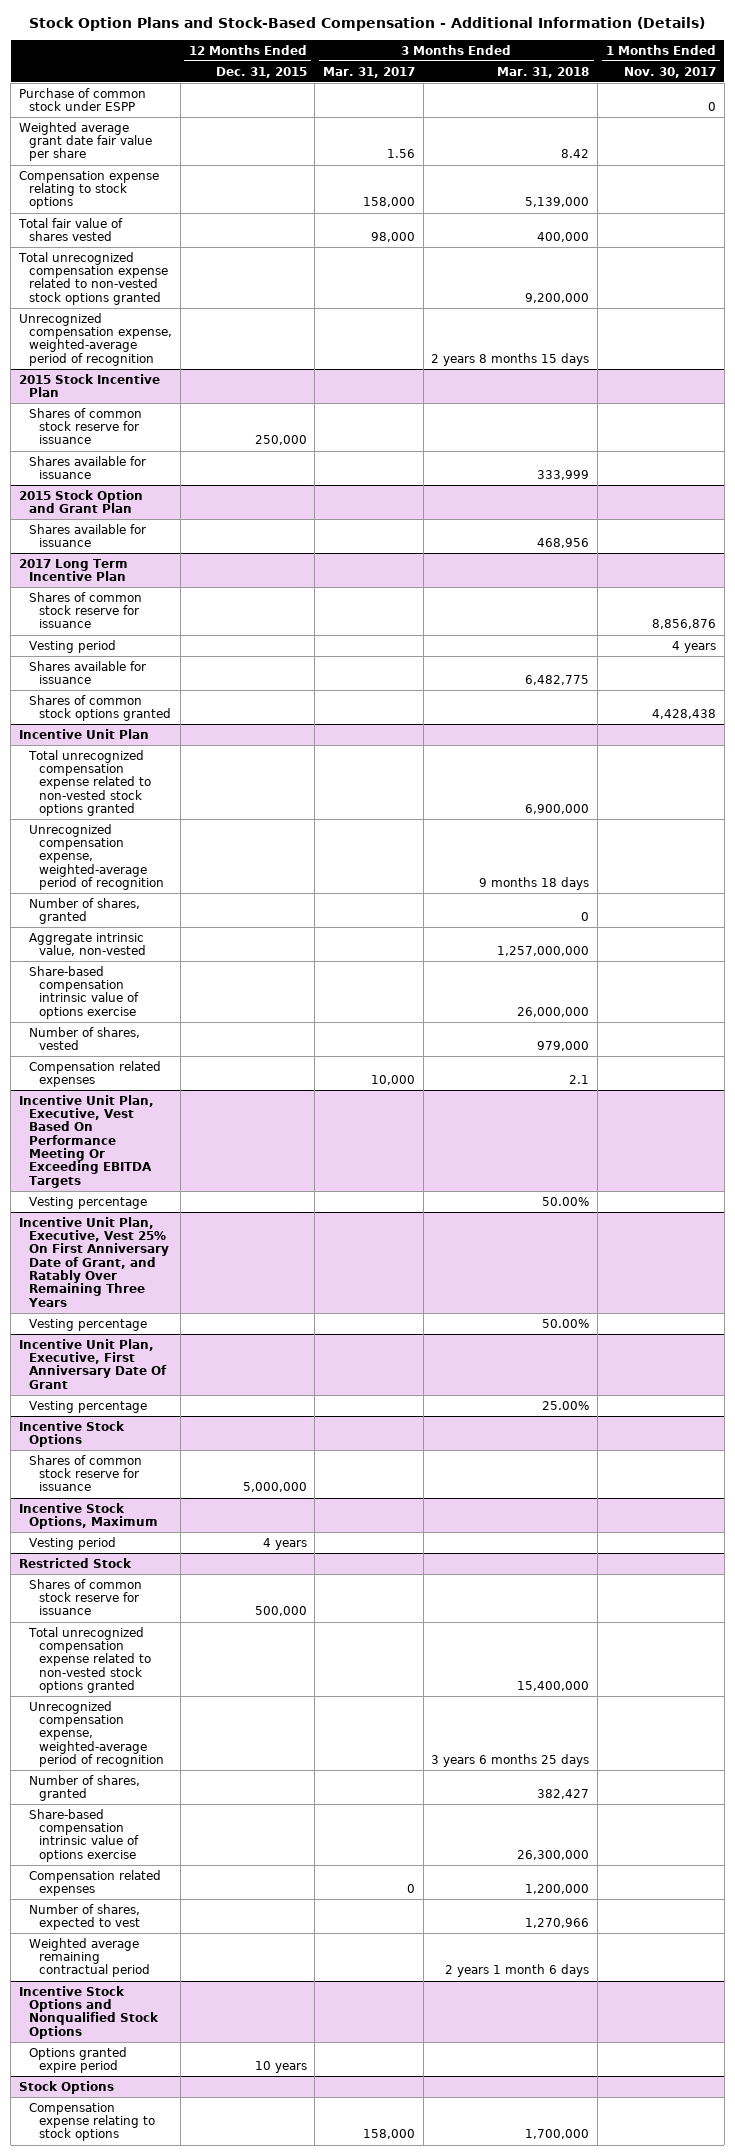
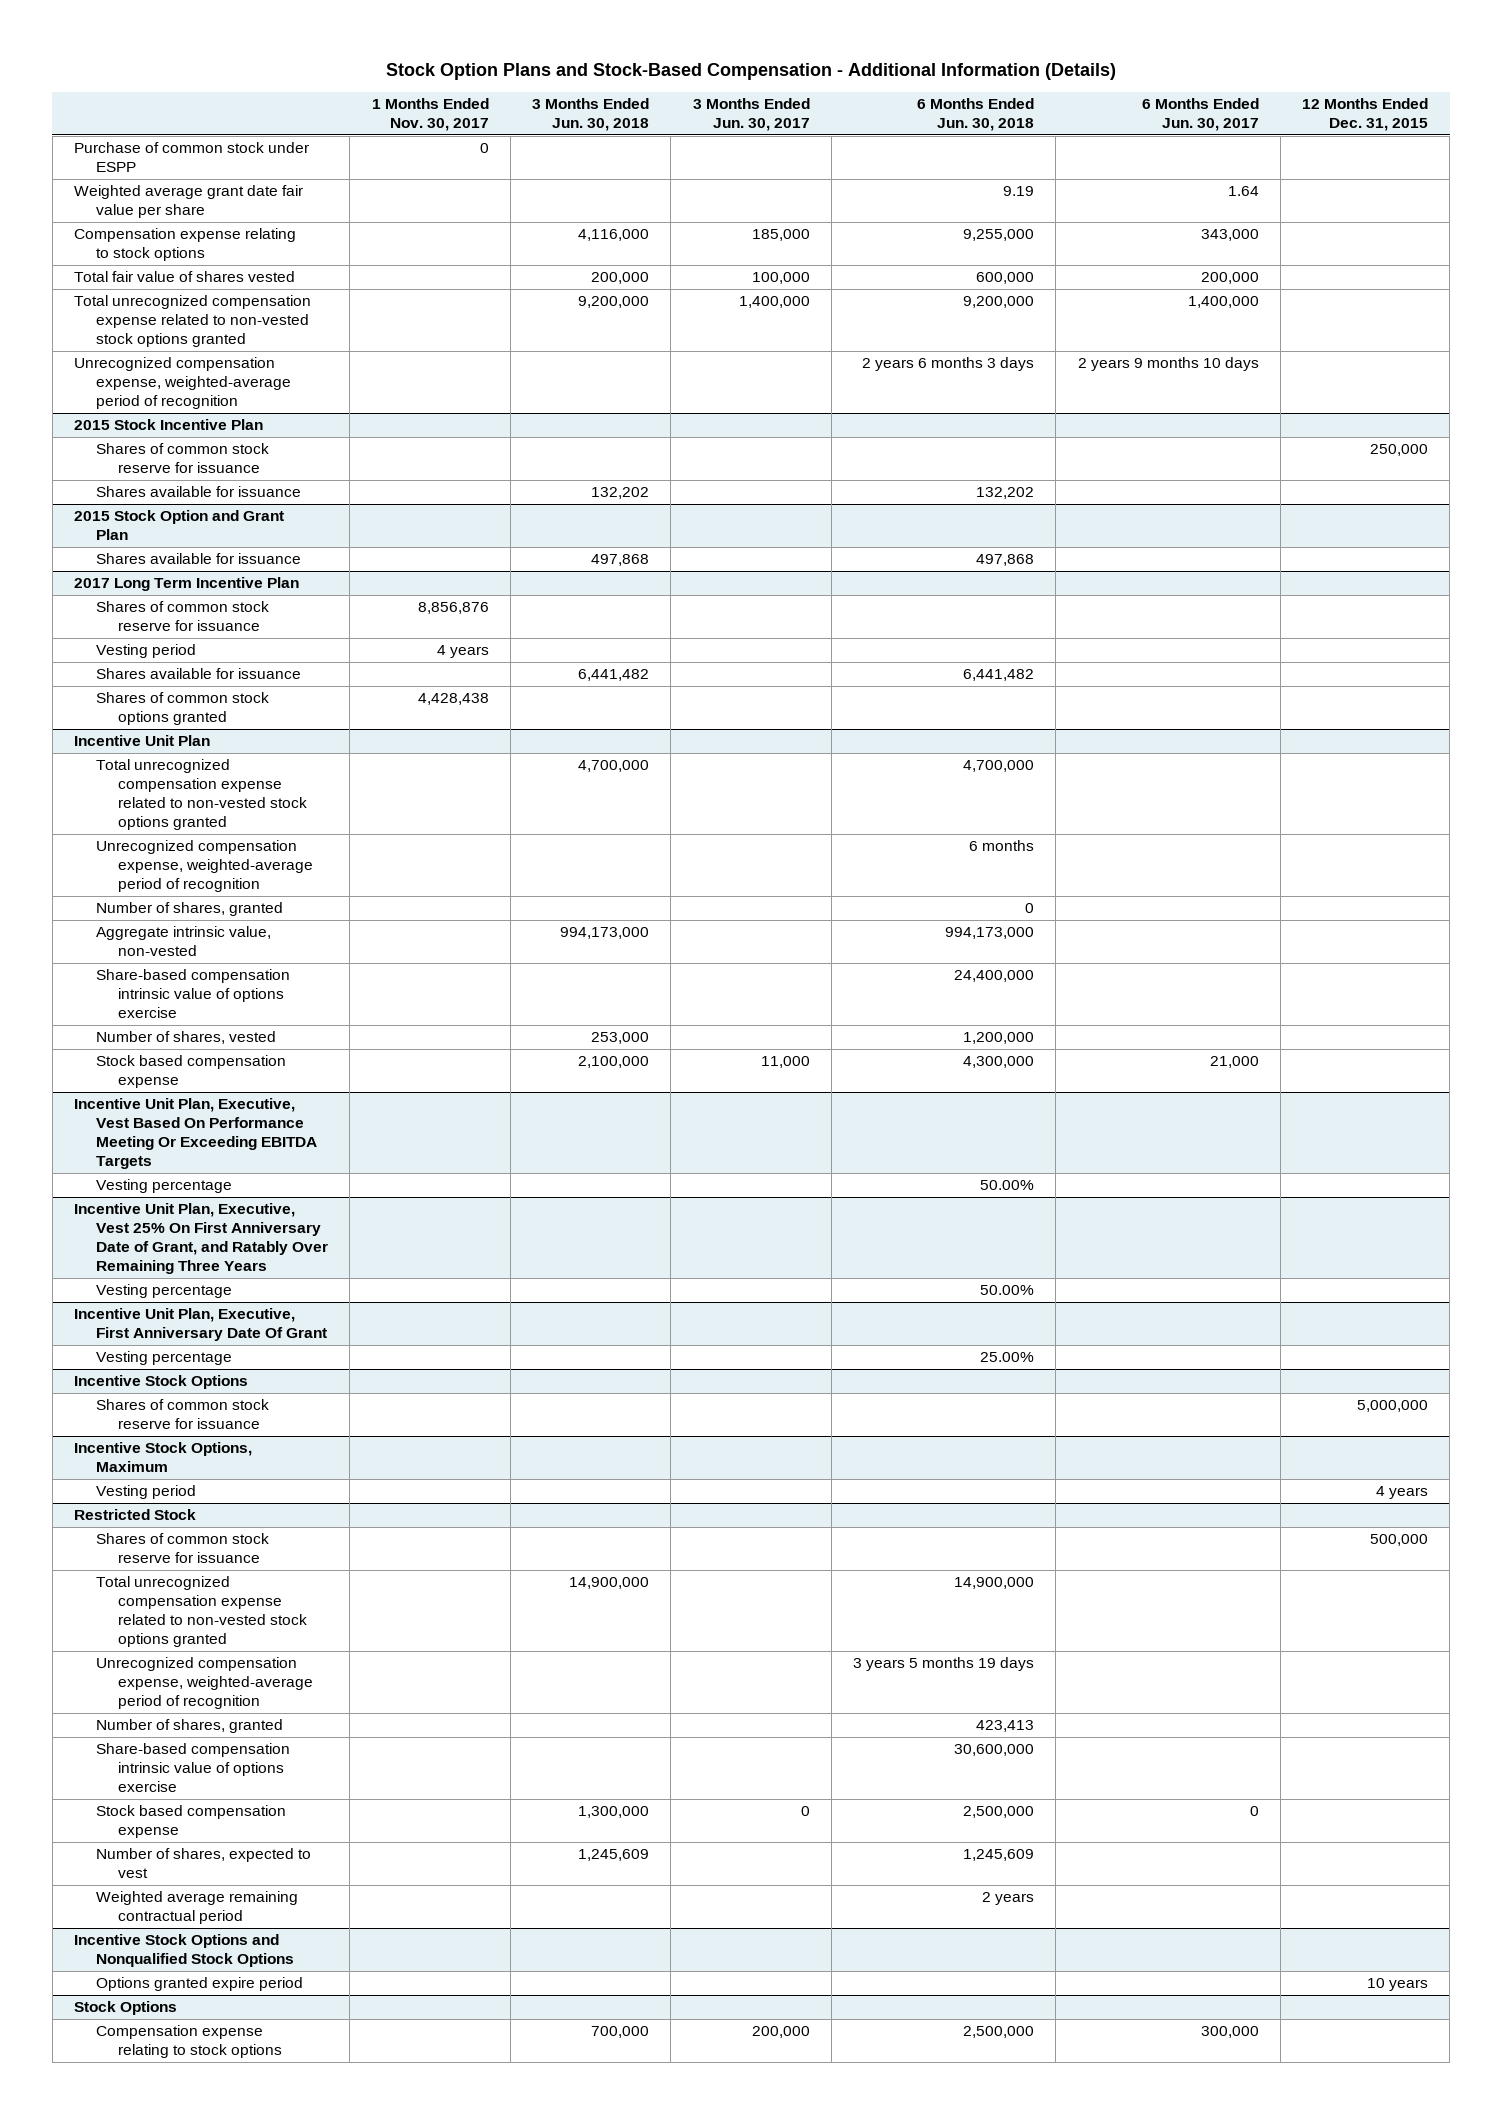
- | 12 Months Ended Dec. 31, 2015 | 3 Months Ended Mar. 31, 2017 | 3 Months Ended Mar. 31, 2018 | 1 Months Ended Nov. 30, 2017
+ | 1 Months Ended Nov. 30, 2017 | 3 Months Ended Jun. 30, 2018 | 3 Months Ended Jun. 30, 2017 | 6 Months Ended Jun. 30, 2018 | 6 Months Ended Jun. 30, 2017 | 12 Months Ended Dec. 31, 2015
@ Incentive Unit Plan
- Compensation related expenses | | 10,000 | 2.1 |
+ Stock based compensation expense | | 2,100,000 | 11,000 | 4,300,000 | 21,000 |
@ Restricted Stock
- Compensation related expenses | | 0 | 1,200,000 |
+ Stock based compensation expense | | 1,300,000 | 0 | 2,500,000 | 0 |

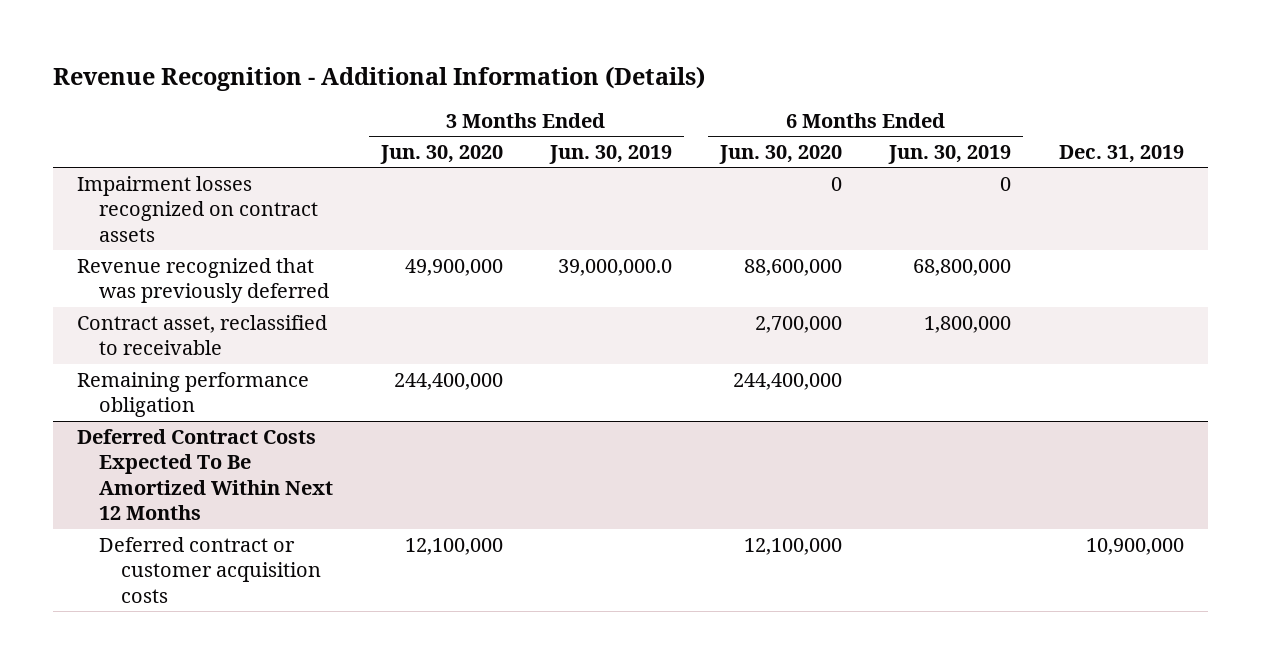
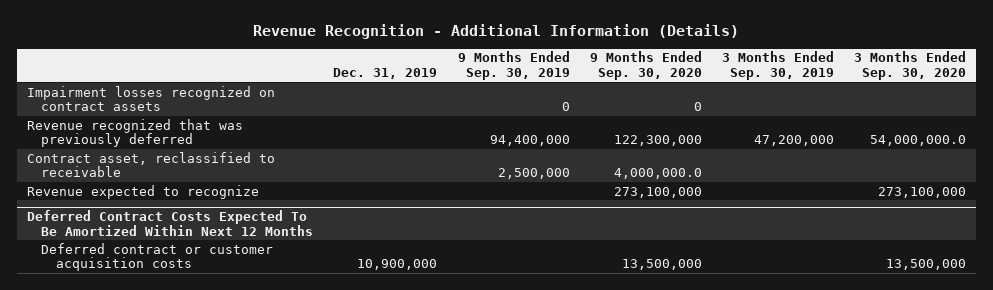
- | 3 Months Ended Jun. 30, 2020 | 3 Months Ended Jun. 30, 2019 | 6 Months Ended Jun. 30, 2020 | 6 Months Ended Jun. 30, 2019 | Dec. 31, 2019
+ | Dec. 31, 2019 | 9 Months Ended Sep. 30, 2019 | 9 Months Ended Sep. 30, 2020 | 3 Months Ended Sep. 30, 2019 | 3 Months Ended Sep. 30, 2020
- Remaining performance obligation | 244,400,000 | | 244,400,000 | |
+ Revenue expected to recognize | | | 273,100,000 | | 273,100,000

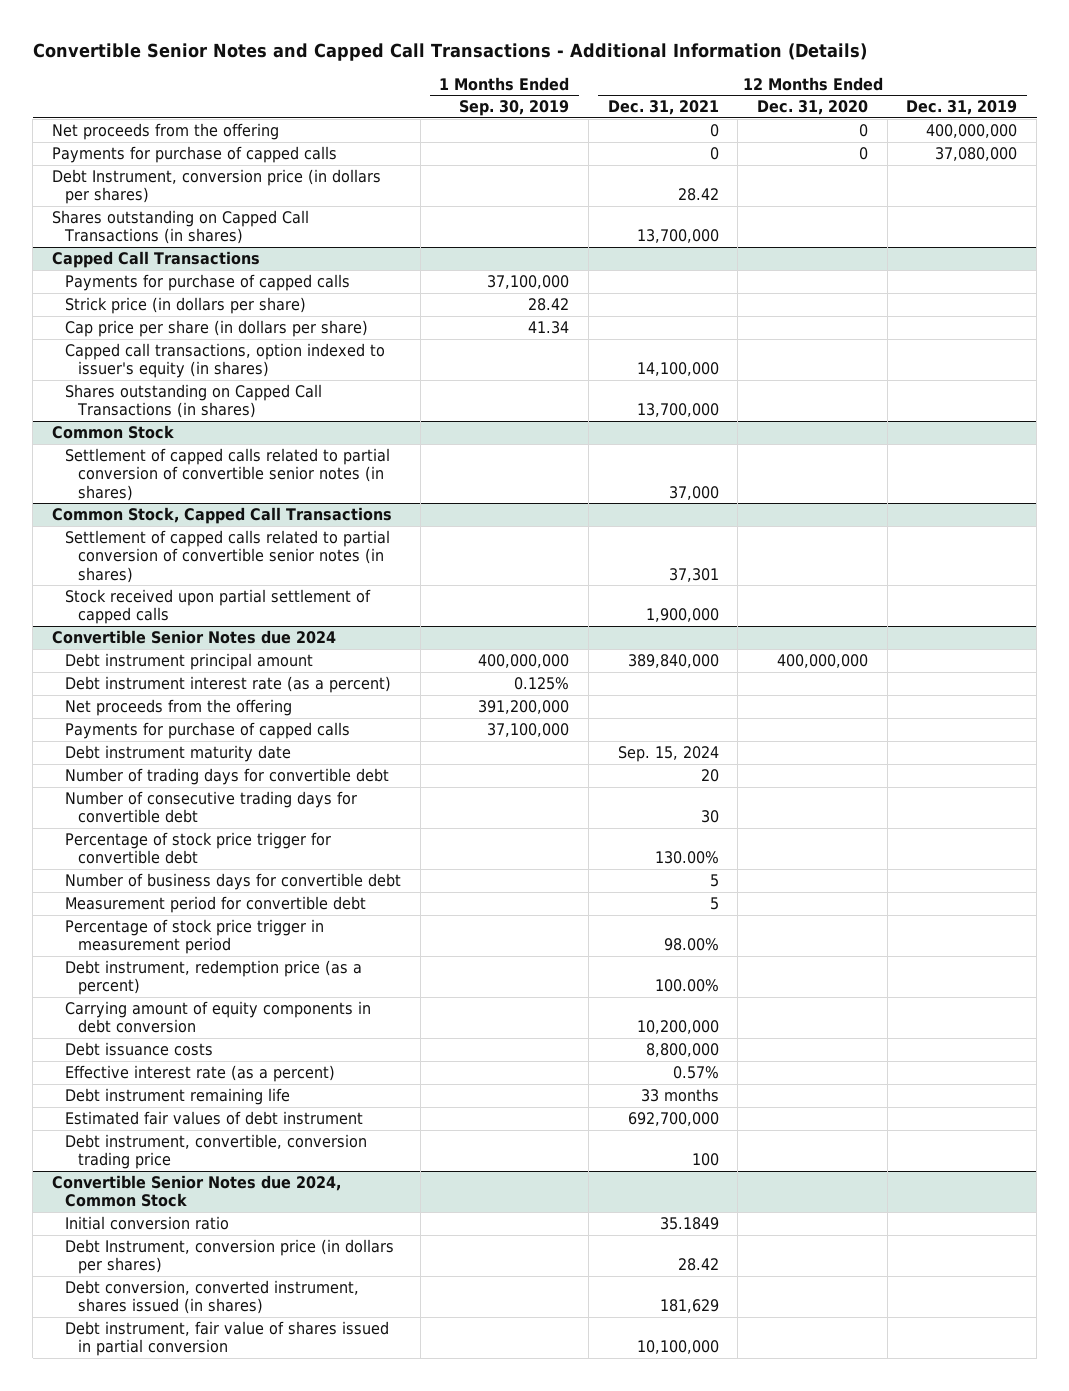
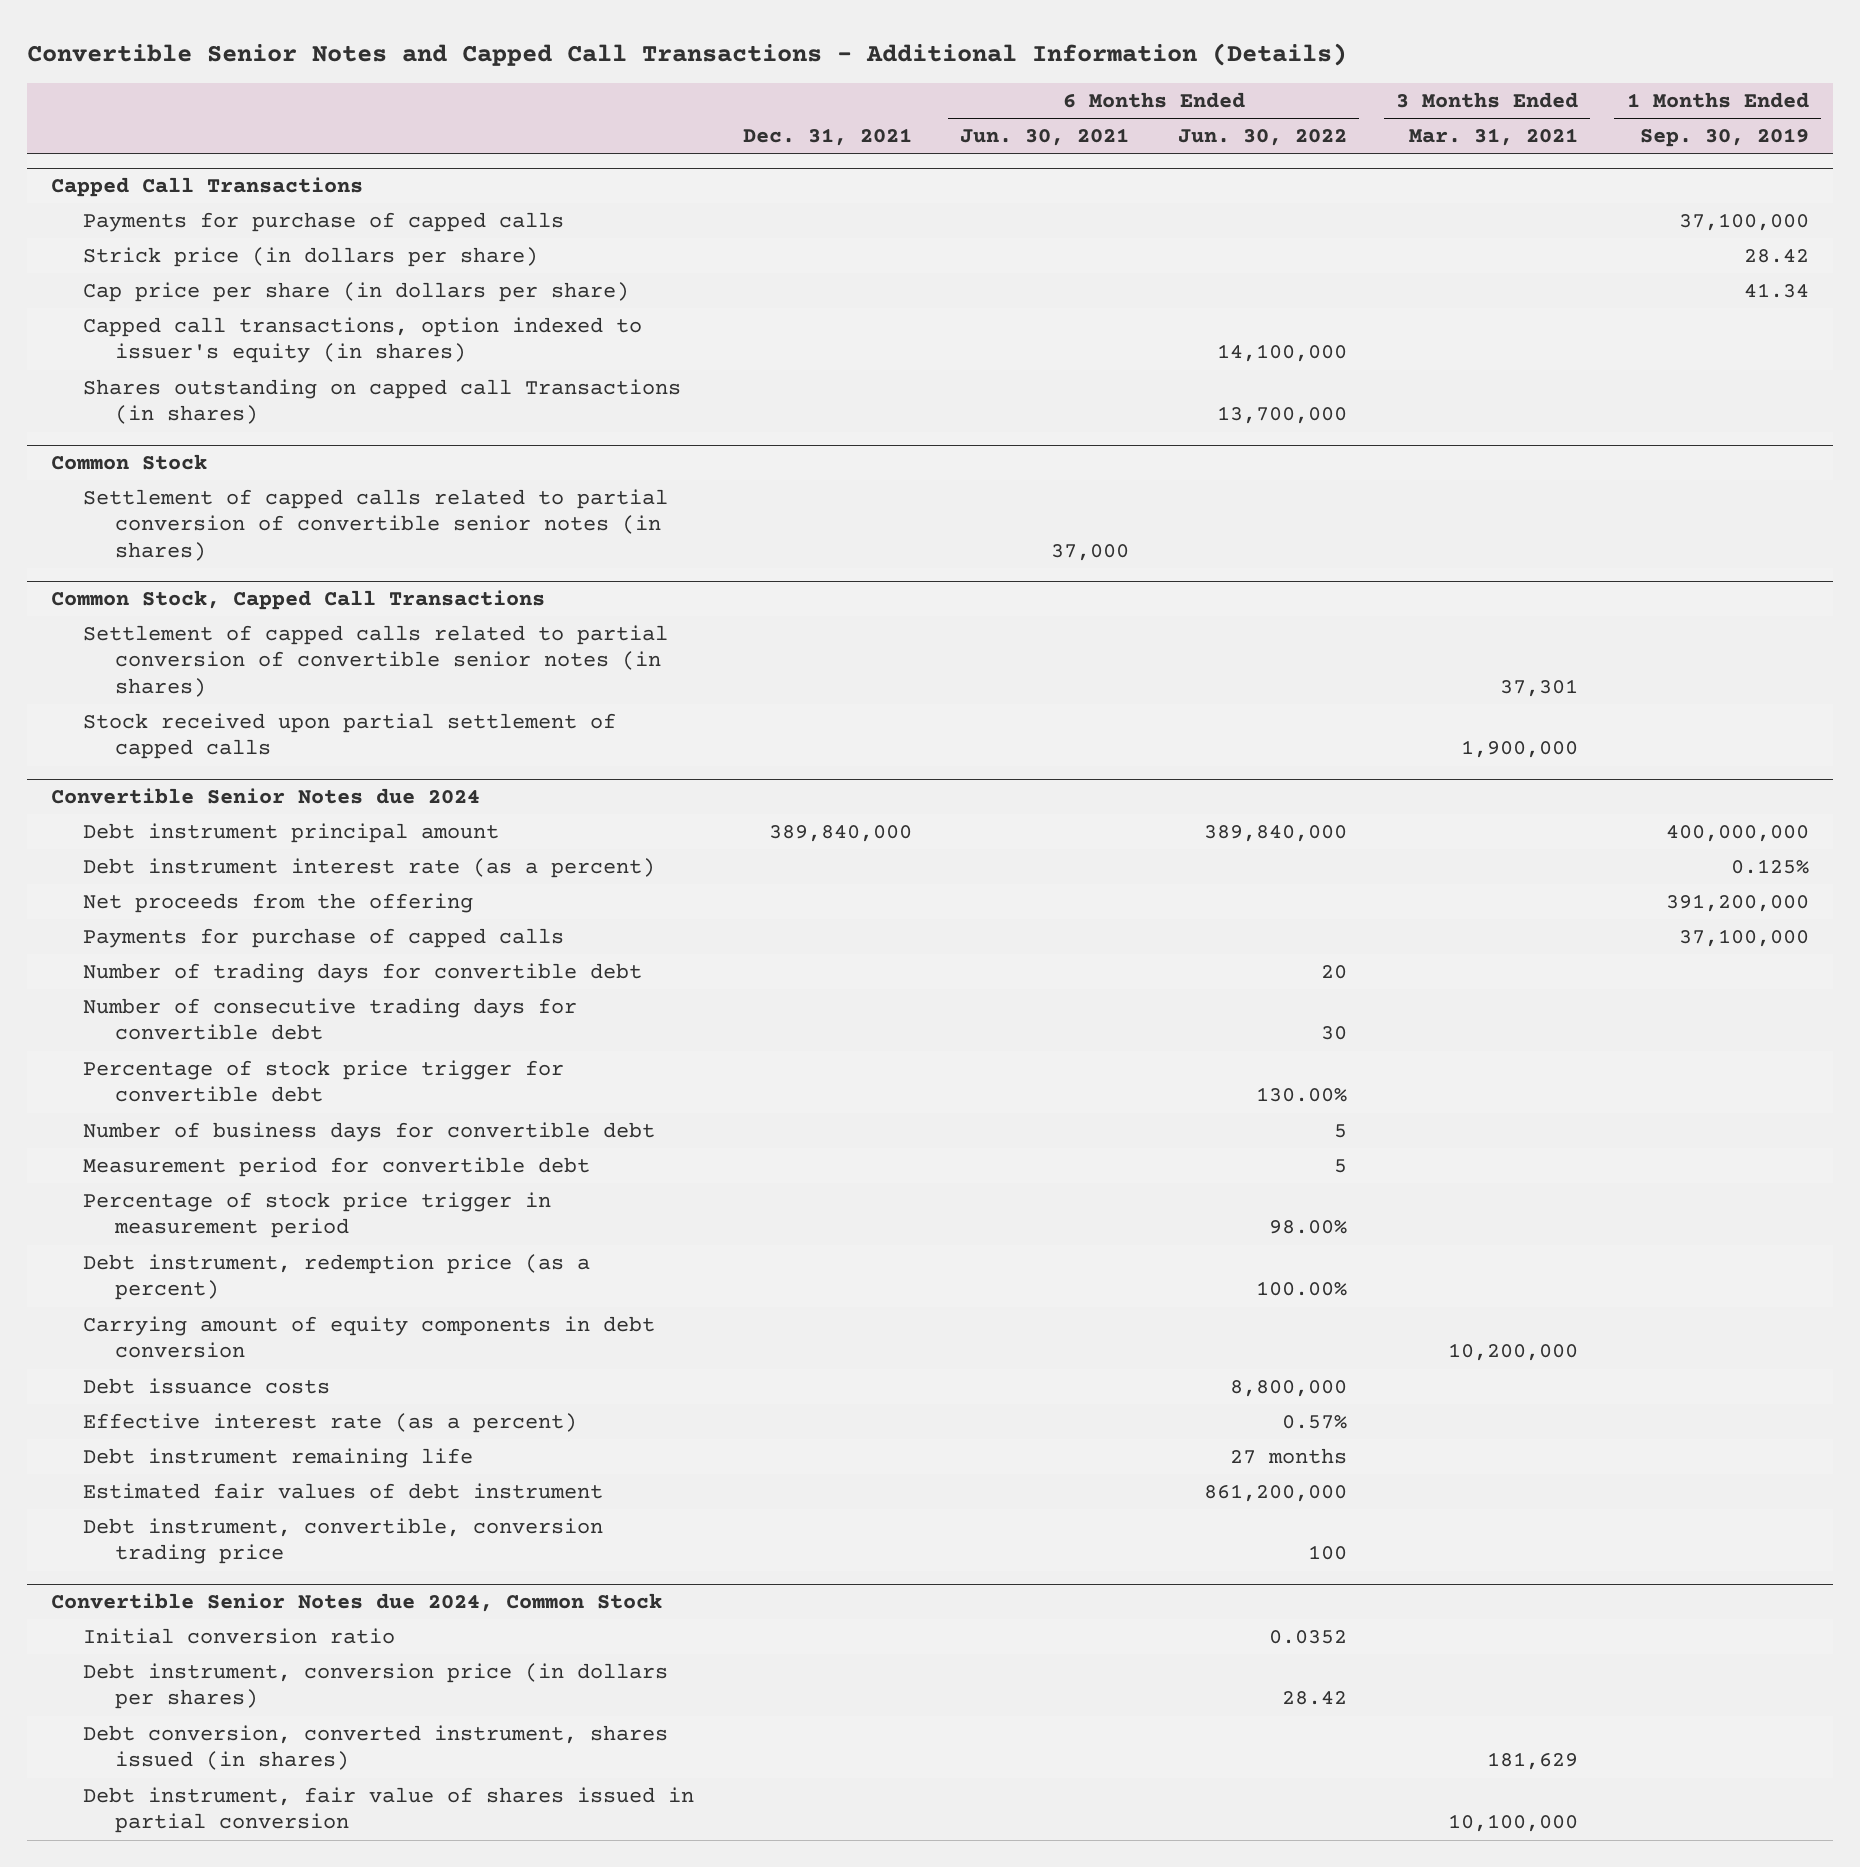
- | 1 Months Ended Sep. 30, 2019 | 12 Months Ended Dec. 31, 2021 | 12 Months Ended Dec. 31, 2020 | 12 Months Ended Dec. 31, 2019
+ | Dec. 31, 2021 | 6 Months Ended Jun. 30, 2021 | 6 Months Ended Jun. 30, 2022 | 3 Months Ended Mar. 31, 2021 | 1 Months Ended Sep. 30, 2019
- Net proceeds from the offering | | 0 | 0 | 400,000,000
- Payments for purchase of capped calls | | 0 | 0 | 37,080,000
- Debt Instrument, conversion price (in dollars per shares) | | 28.42 | |
- Shares outstanding on Capped Call Transactions (in shares) | | 13,700,000 | |
@ Capped Call Transactions
- Shares outstanding on Capped Call Transactions (in shares) | | 13,700,000 | |
+ Shares outstanding on capped call Transactions (in shares) | | | 13,700,000 | |
@ Convertible Senior Notes due 2024
- Debt instrument maturity date | | Sep. 15, 2024 | |
@ Convertible Senior Notes due 2024, Common Stock
- Debt Instrument, conversion price (in dollars per shares) | | 28.42 | |
+ Debt instrument, conversion price (in dollars per shares) | | | 28.42 | |

